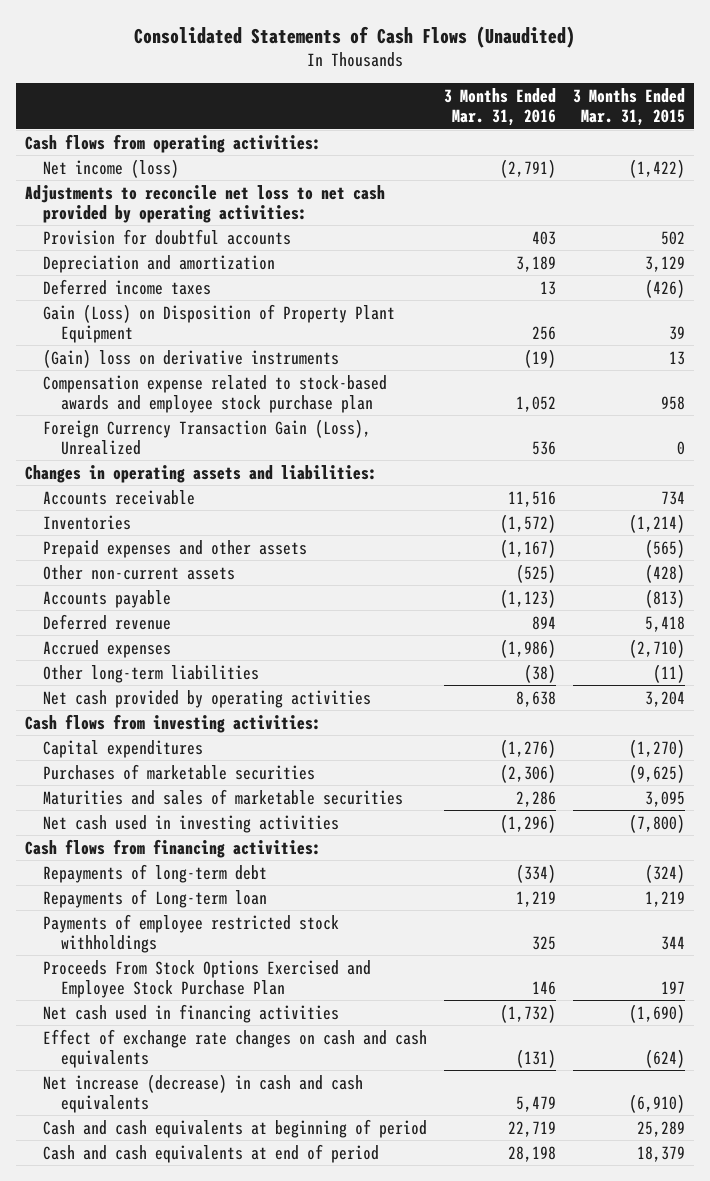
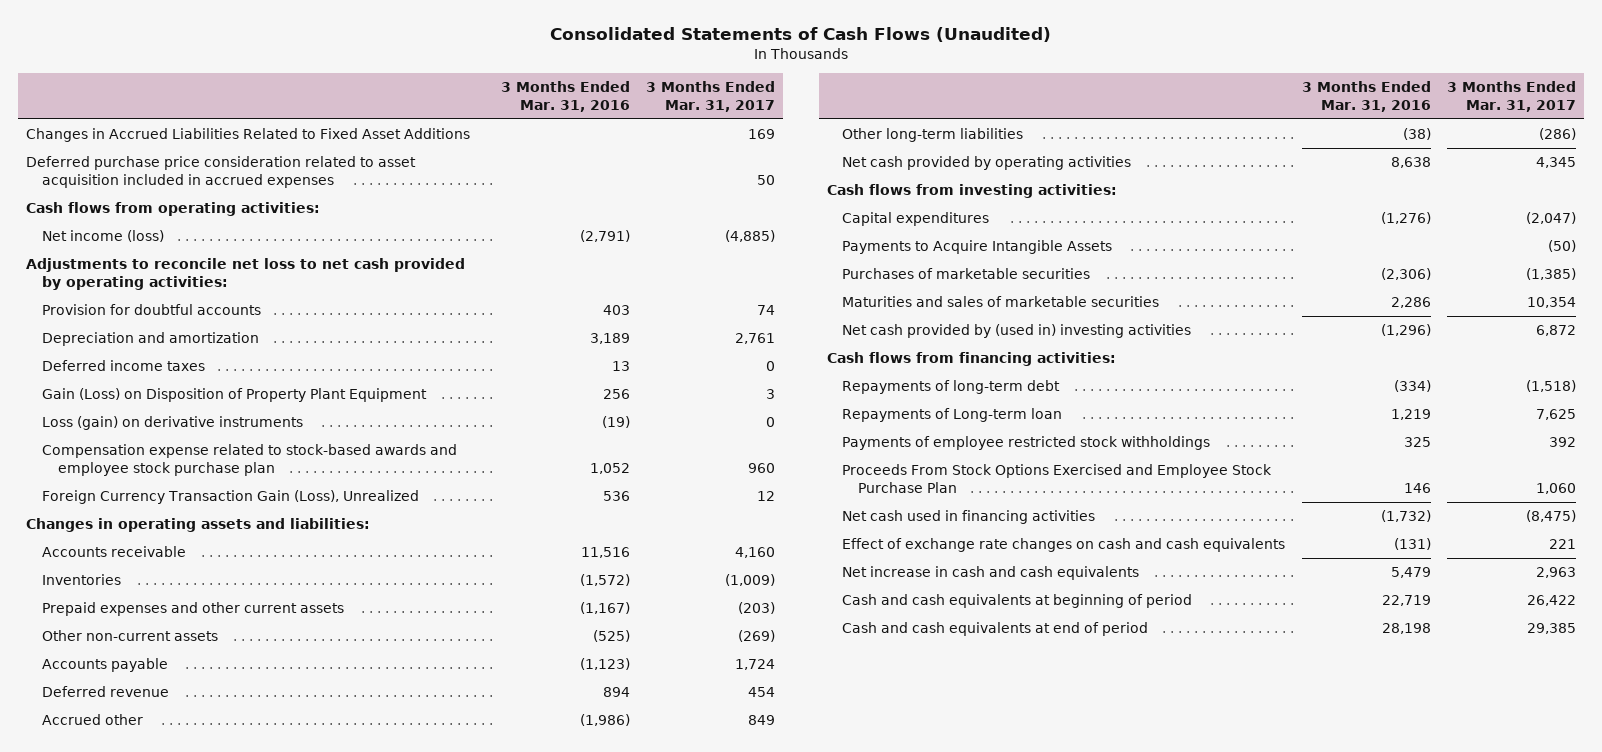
- | 3 Months Ended Mar. 31, 2016 | 3 Months Ended Mar. 31, 2015
+ | 3 Months Ended Mar. 31, 2016 | 3 Months Ended Mar. 31, 2017
+ Changes in Accrued Liabilities Related to Fixed Asset Additions | | 169
+ Deferred purchase price consideration related to asset acquisition included in accrued expenses | | 50
- (Gain) loss on derivative instruments | (19) | 13
+ Loss (gain) on derivative instruments | (19) | 0
- Prepaid expenses and other assets | (1,167) | (565)
+ Prepaid expenses and other current assets | (1,167) | (203)
- Accrued expenses | (1,986) | (2,710)
+ Accrued other | (1,986) | 849
+ Payments to Acquire Intangible Assets | | (50)
- Net cash used in investing activities | (1,296) | (7,800)
+ Net cash provided by (used in) investing activities | (1,296) | 6,872
- Net increase (decrease) in cash and cash equivalents | 5,479 | (6,910)
+ Net increase in cash and cash equivalents | 5,479 | 2,963

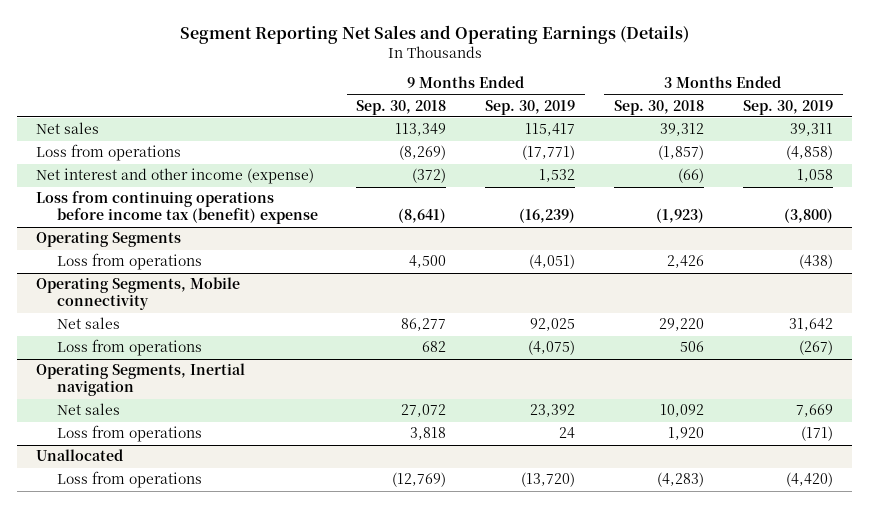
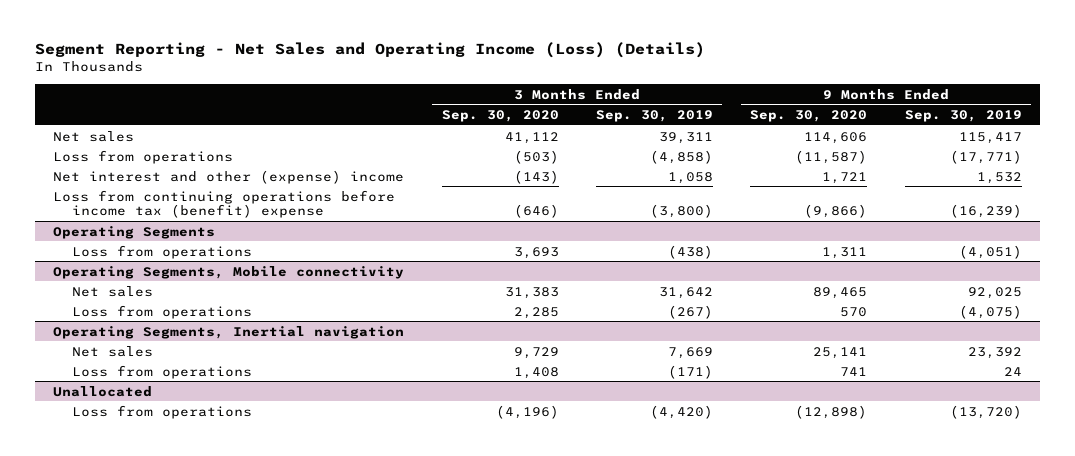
- Segment Reporting Net Sales and Operating Earnings (Details)
+ Segment Reporting - Net Sales and Operating Income (Loss) (Details)
- | 9 Months Ended Sep. 30, 2018 | 9 Months Ended Sep. 30, 2019 | 3 Months Ended Sep. 30, 2018 | 3 Months Ended Sep. 30, 2019
+ | 3 Months Ended Sep. 30, 2020 | 3 Months Ended Sep. 30, 2019 | 9 Months Ended Sep. 30, 2020 | 9 Months Ended Sep. 30, 2019
- Net interest and other income (expense) | (372) | 1,532 | (66) | 1,058
+ Net interest and other (expense) income | (143) | 1,058 | 1,721 | 1,532

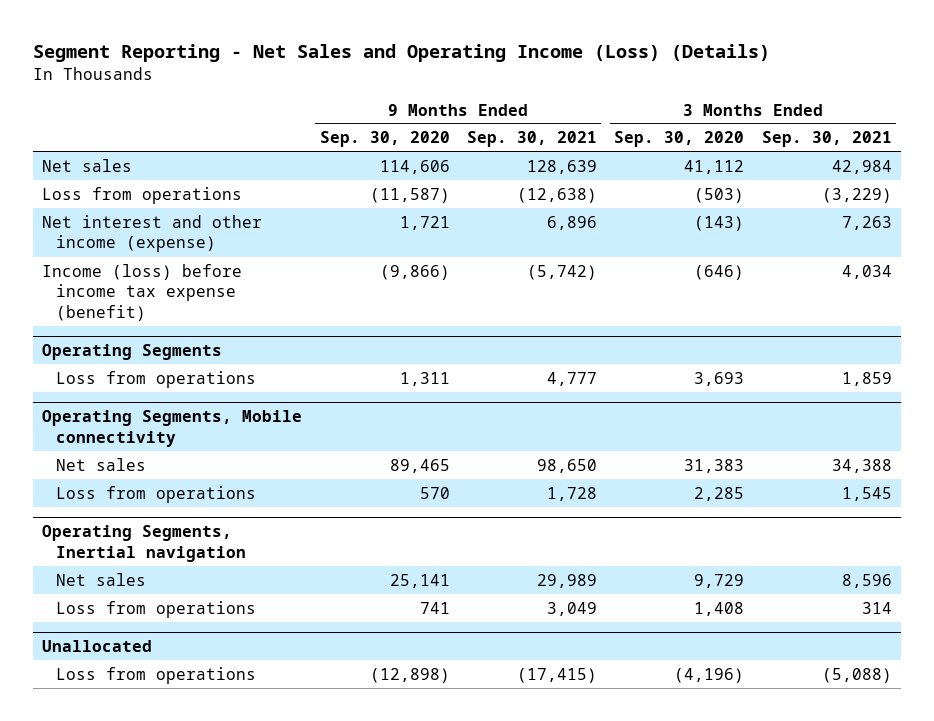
- | 3 Months Ended Sep. 30, 2020 | 3 Months Ended Sep. 30, 2019 | 9 Months Ended Sep. 30, 2020 | 9 Months Ended Sep. 30, 2019
+ | 9 Months Ended Sep. 30, 2020 | 9 Months Ended Sep. 30, 2021 | 3 Months Ended Sep. 30, 2020 | 3 Months Ended Sep. 30, 2021
- Net interest and other (expense) income | (143) | 1,058 | 1,721 | 1,532
- Loss from continuing operations before income tax (benefit) expense | (646) | (3,800) | (9,866) | (16,239)
+ Net interest and other income (expense) | 1,721 | 6,896 | (143) | 7,263
+ Income (loss) before income tax expense (benefit) | (9,866) | (5,742) | (646) | 4,034

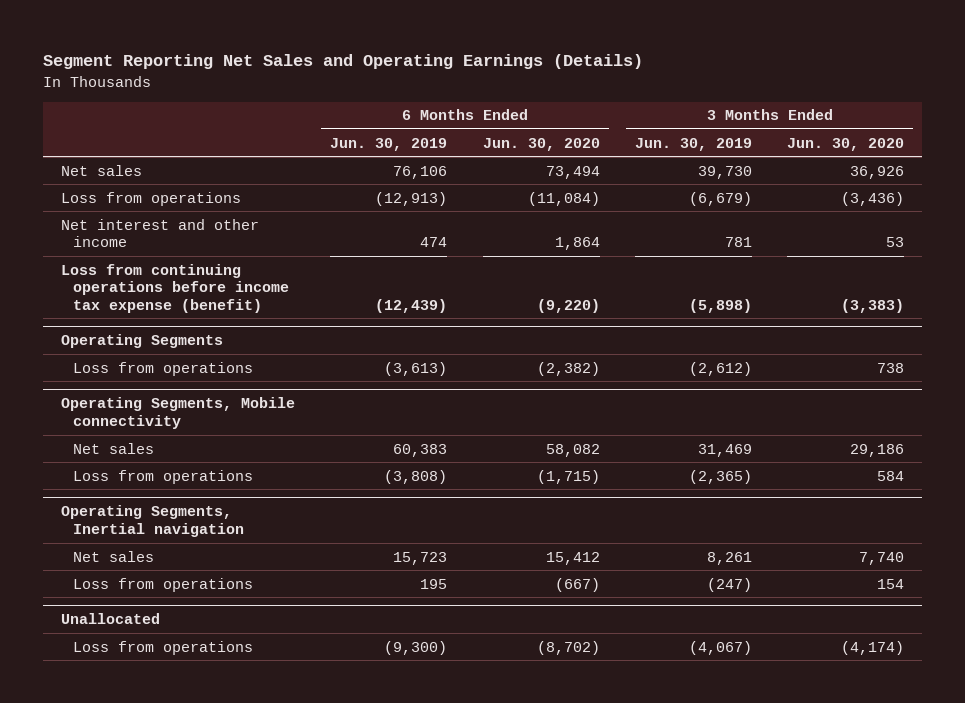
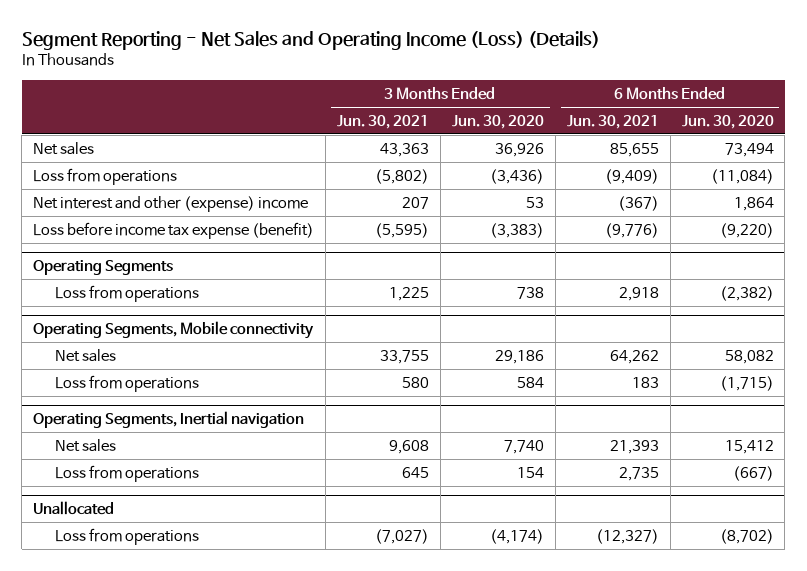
- Segment Reporting Net Sales and Operating Earnings (Details)
+ Segment Reporting - Net Sales and Operating Income (Loss) (Details)
- | 6 Months Ended Jun. 30, 2019 | 6 Months Ended Jun. 30, 2020 | 3 Months Ended Jun. 30, 2019 | 3 Months Ended Jun. 30, 2020
+ | 3 Months Ended Jun. 30, 2021 | 3 Months Ended Jun. 30, 2020 | 6 Months Ended Jun. 30, 2021 | 6 Months Ended Jun. 30, 2020
- Net interest and other income | 474 | 1,864 | 781 | 53
- Loss from continuing operations before income tax expense (benefit) | (12,439) | (9,220) | (5,898) | (3,383)
+ Net interest and other (expense) income | 207 | 53 | (367) | 1,864
+ Loss before income tax expense (benefit) | (5,595) | (3,383) | (9,776) | (9,220)

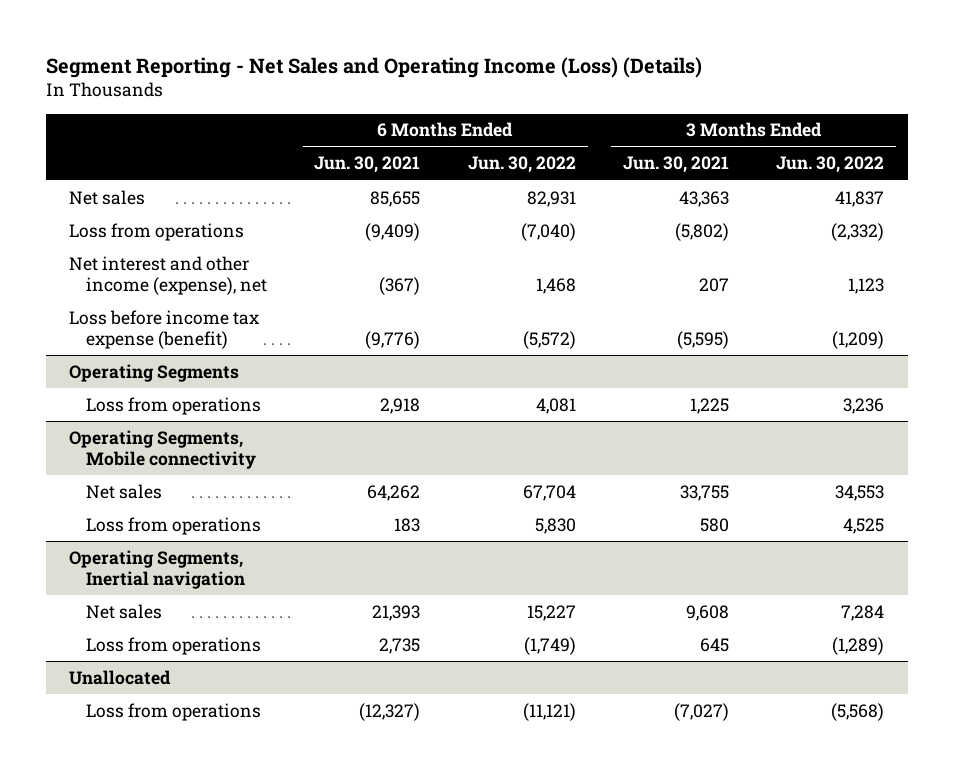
- | 3 Months Ended Jun. 30, 2021 | 3 Months Ended Jun. 30, 2020 | 6 Months Ended Jun. 30, 2021 | 6 Months Ended Jun. 30, 2020
+ | 6 Months Ended Jun. 30, 2021 | 6 Months Ended Jun. 30, 2022 | 3 Months Ended Jun. 30, 2021 | 3 Months Ended Jun. 30, 2022
- Net interest and other (expense) income | 207 | 53 | (367) | 1,864
+ Net interest and other income (expense), net | (367) | 1,468 | 207 | 1,123

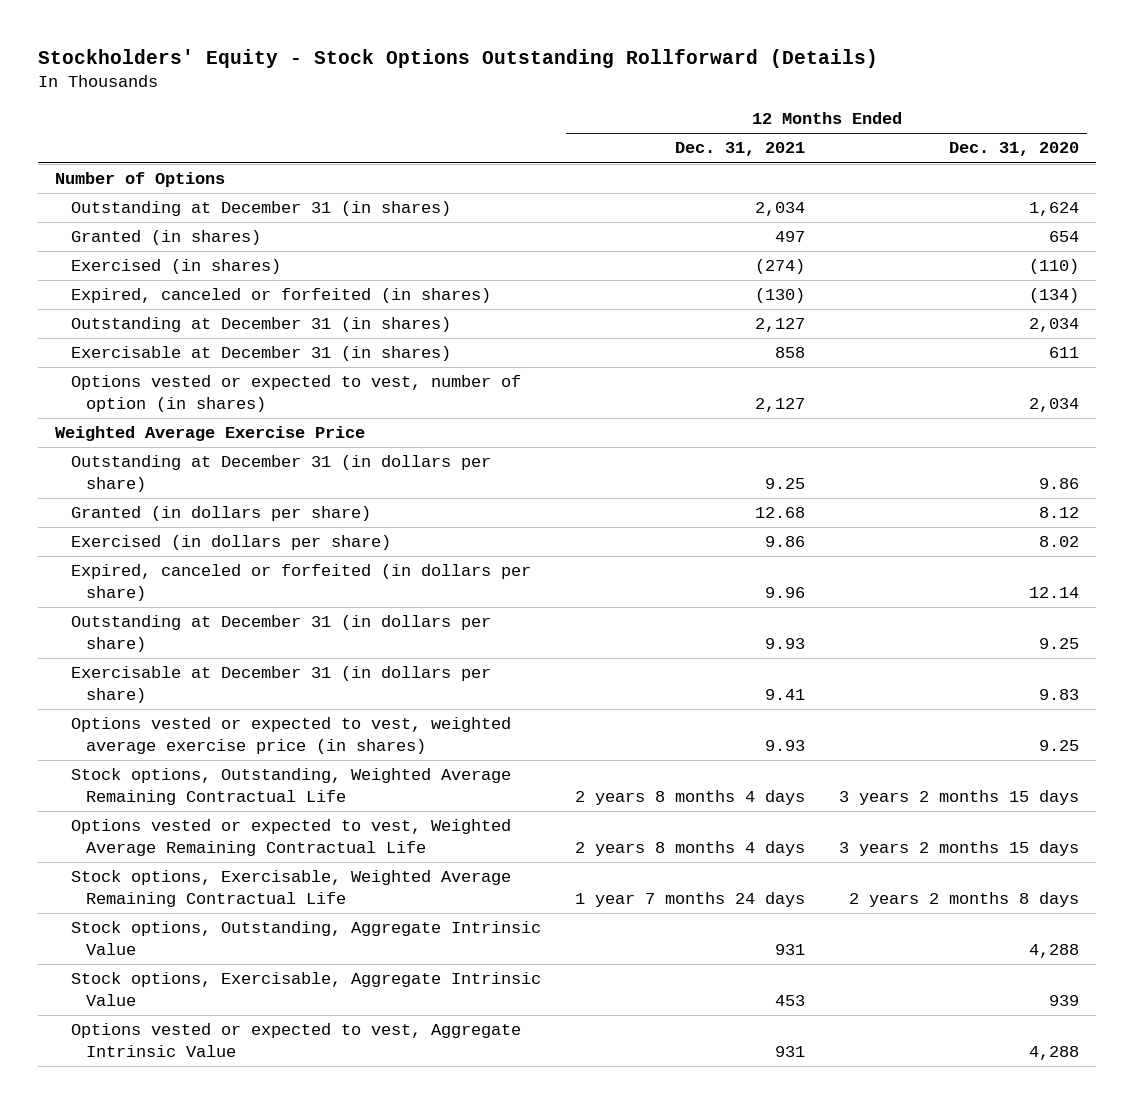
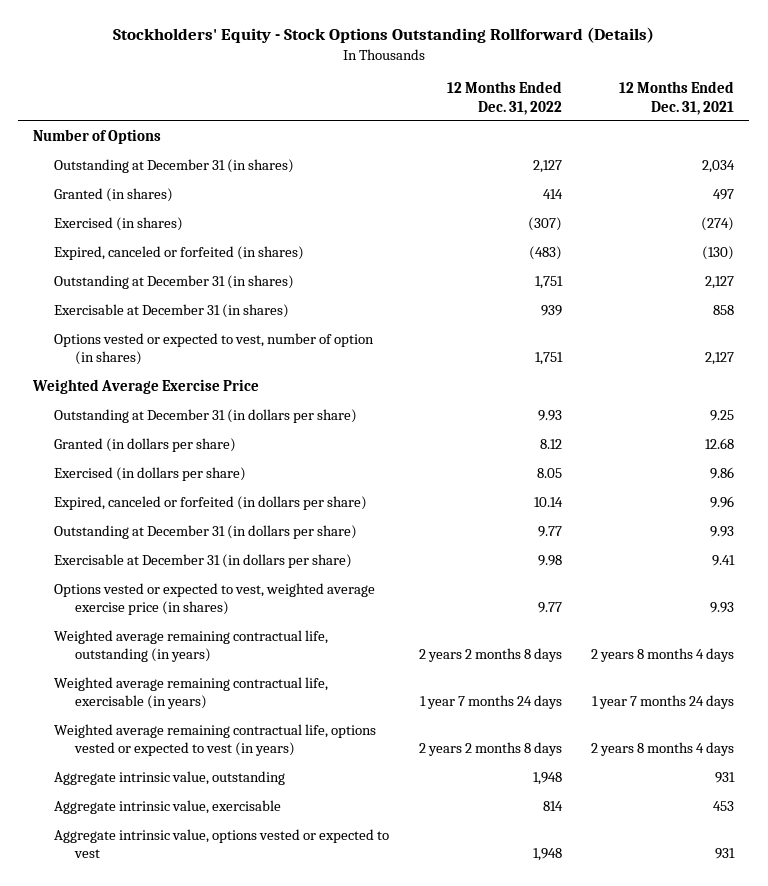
- | 12 Months Ended Dec. 31, 2021 | 12 Months Ended Dec. 31, 2020
+ | 12 Months Ended Dec. 31, 2022 | 12 Months Ended Dec. 31, 2021
- Stock options, Outstanding, Weighted Average Remaining Contractual Life | 2 years 8 months 4 days | 3 years 2 months 15 days
- Options vested or expected to vest, Weighted Average Remaining Contractual Life | 2 years 8 months 4 days | 3 years 2 months 15 days
- Stock options, Exercisable, Weighted Average Remaining Contractual Life | 1 year 7 months 24 days | 2 years 2 months 8 days
- Stock options, Outstanding, Aggregate Intrinsic Value | 931 | 4,288
- Stock options, Exercisable, Aggregate Intrinsic Value | 453 | 939
- Options vested or expected to vest, Aggregate Intrinsic Value | 931 | 4,288
+ Weighted average remaining contractual life, outstanding (in years) | 2 years 2 months 8 days | 2 years 8 months 4 days
+ Weighted average remaining contractual life, exercisable (in years) | 1 year 7 months 24 days | 1 year 7 months 24 days
+ Weighted average remaining contractual life, options vested or expected to vest (in years) | 2 years 2 months 8 days | 2 years 8 months 4 days
+ Aggregate intrinsic value, outstanding | 1,948 | 931
+ Aggregate intrinsic value, exercisable | 814 | 453
+ Aggregate intrinsic value, options vested or expected to vest | 1,948 | 931

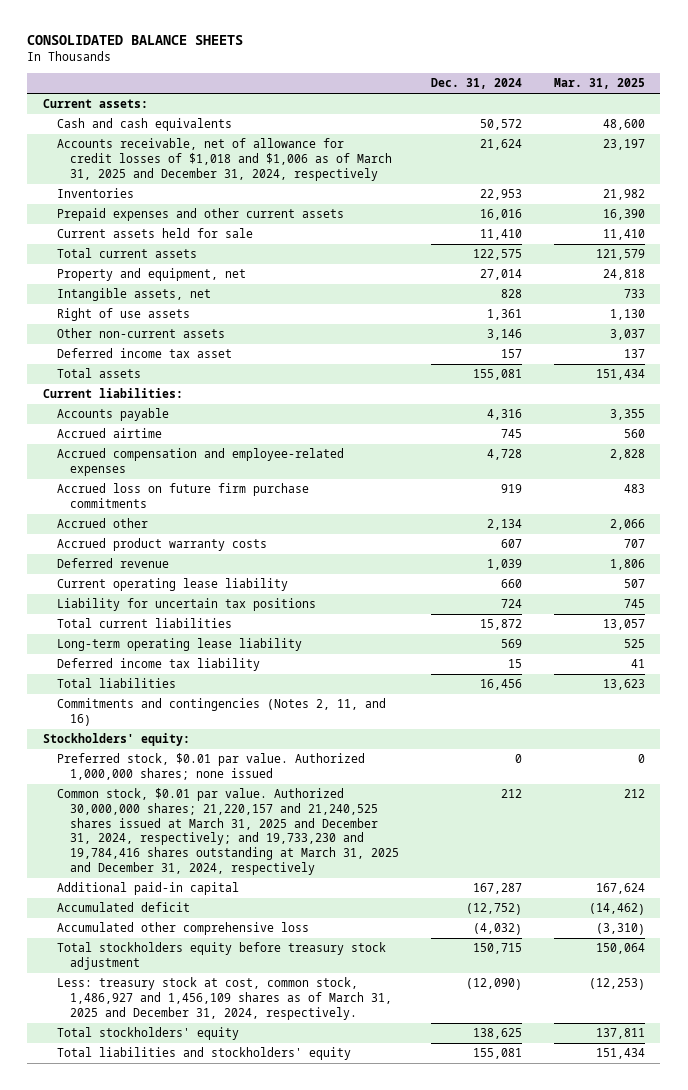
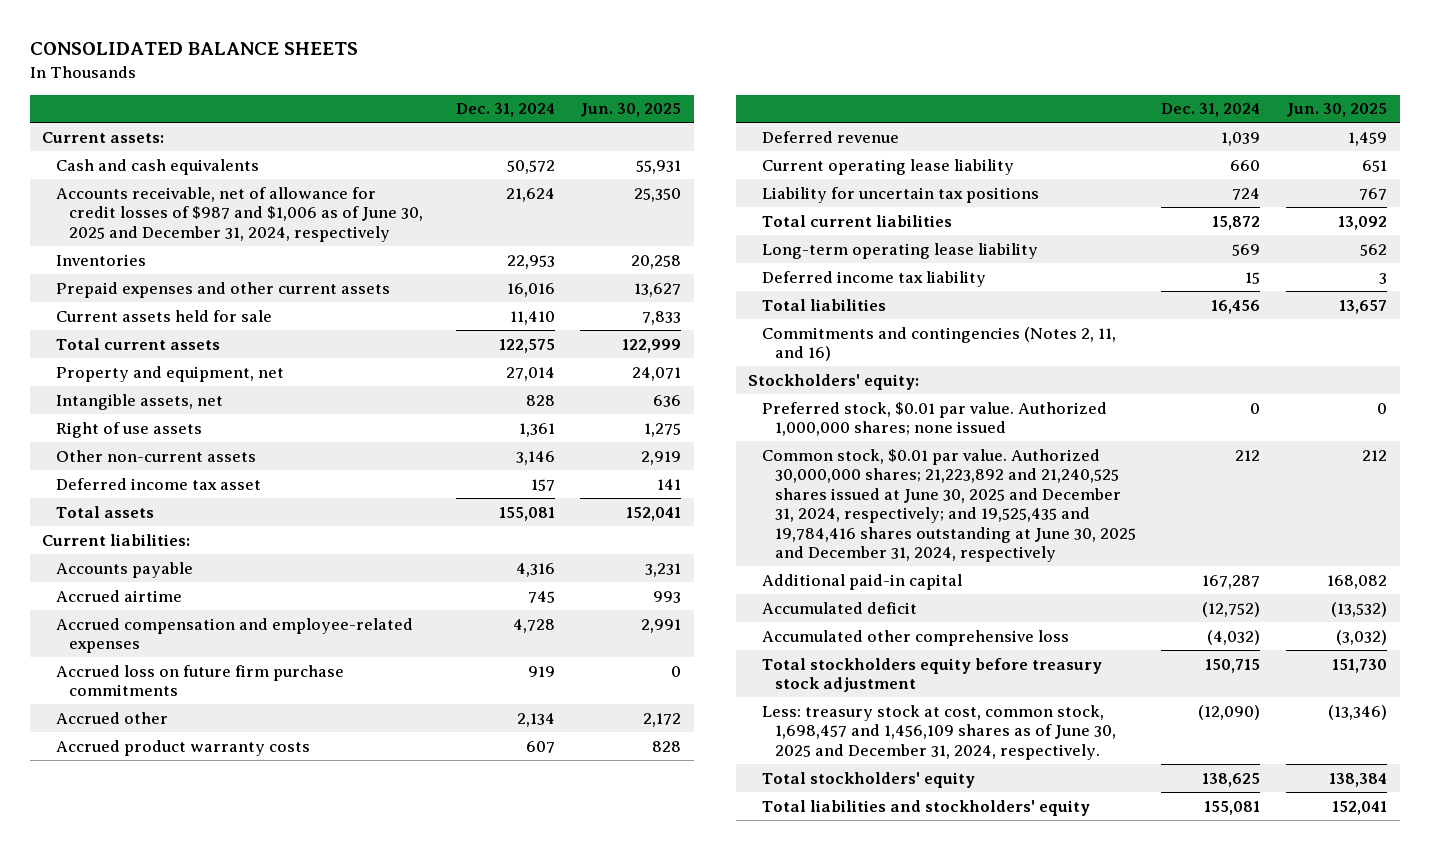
- | Dec. 31, 2024 | Mar. 31, 2025
+ | Dec. 31, 2024 | Jun. 30, 2025
- Accounts receivable, net of allowance for credit losses of $1,018 and $1,006 as of March 31, 2025 and December 31, 2024, respectively | 21,624 | 23,197
+ Accounts receivable, net of allowance for credit losses of $987 and $1,006 as of June 30, 2025 and December 31, 2024, respectively | 21,624 | 25,350
- Common stock, $0.01 par value. Authorized 30,000,000 shares; 21,220,157 and 21,240,525 shares issued at March 31, 2025 and December 31, 2024, respectively; and 19,733,230 and 19,784,416 shares outstanding at March 31, 2025 and December 31, 2024, respectively | 212 | 212
+ Common stock, $0.01 par value. Authorized 30,000,000 shares; 21,223,892 and 21,240,525 shares issued at June 30, 2025 and December 31, 2024, respectively; and 19,525,435 and 19,784,416 shares outstanding at June 30, 2025 and December 31, 2024, respectively | 212 | 212
- Less: treasury stock at cost, common stock, 1,486,927 and 1,456,109 shares as of March 31, 2025 and December 31, 2024, respectively. | (12,090) | (12,253)
+ Less: treasury stock at cost, common stock, 1,698,457 and 1,456,109 shares as of June 30, 2025 and December 31, 2024, respectively. | (12,090) | (13,346)

